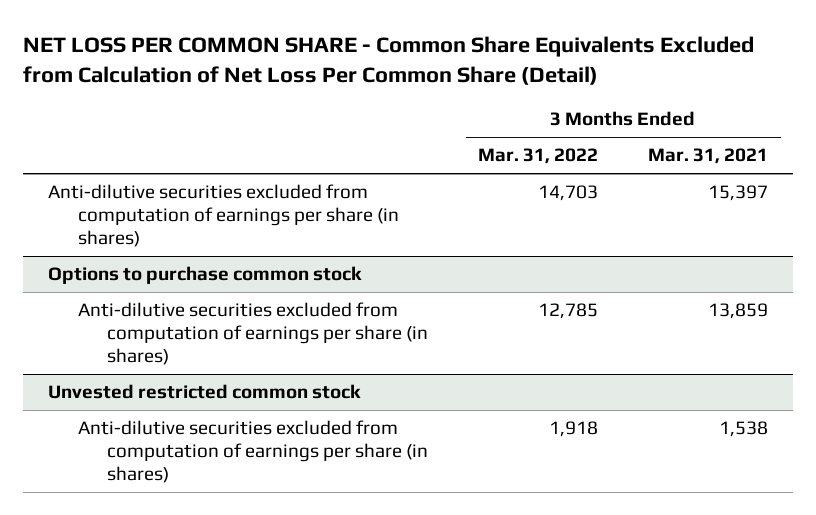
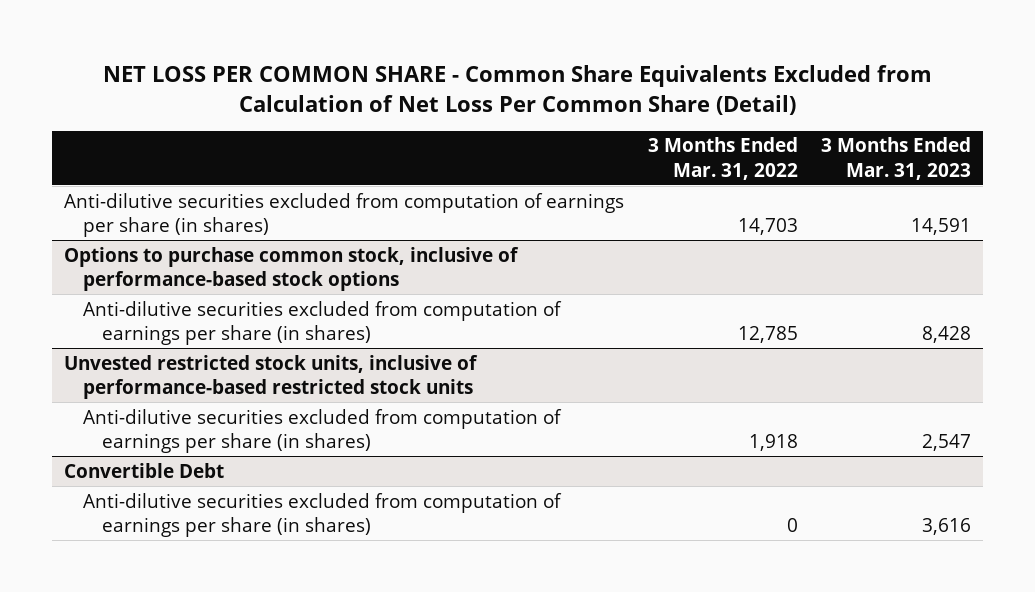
- | 3 Months Ended Mar. 31, 2022 | 3 Months Ended Mar. 31, 2021
+ | 3 Months Ended Mar. 31, 2022 | 3 Months Ended Mar. 31, 2023
- Options to purchase common stock
+ Options to purchase common stock, inclusive of performance-based stock options
- Unvested restricted common stock
+ Unvested restricted stock units, inclusive of performance-based restricted stock units
+ Convertible Debt
+ Anti-dilutive securities excluded from computation of earnings per share (in shares) | 0 | 3,616

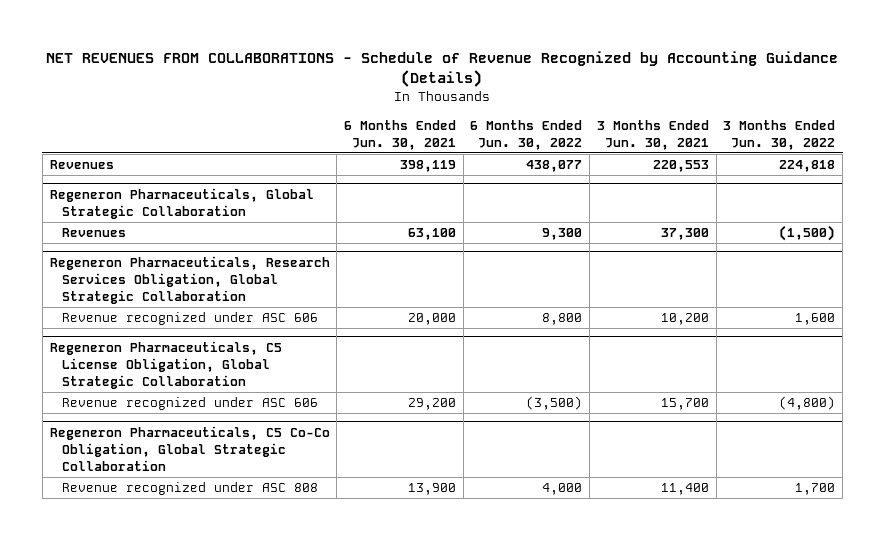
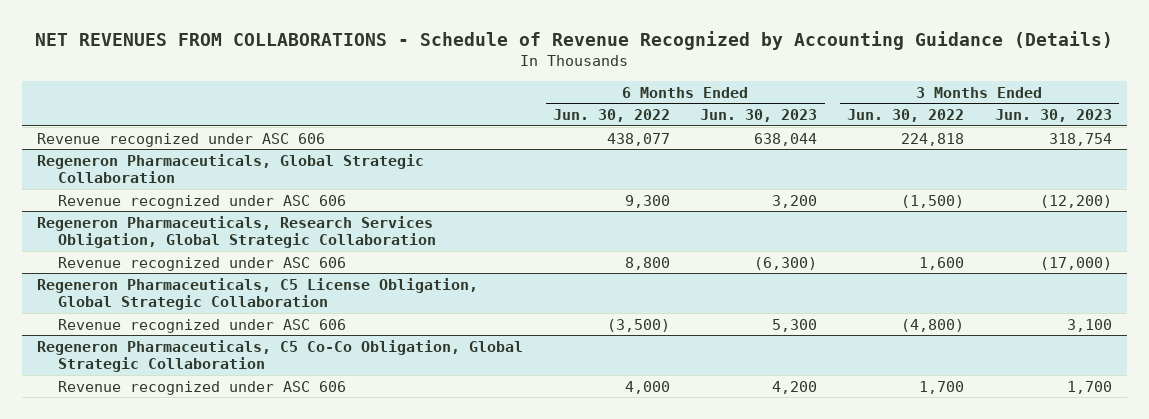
- | 6 Months Ended Jun. 30, 2021 | 6 Months Ended Jun. 30, 2022 | 3 Months Ended Jun. 30, 2021 | 3 Months Ended Jun. 30, 2022
+ | 6 Months Ended Jun. 30, 2022 | 6 Months Ended Jun. 30, 2023 | 3 Months Ended Jun. 30, 2022 | 3 Months Ended Jun. 30, 2023
- Revenues | 398,119 | 438,077 | 220,553 | 224,818
+ Revenue recognized under ASC 606 | 438,077 | 638,044 | 224,818 | 318,754
@ Regeneron Pharmaceuticals, Global Strategic Collaboration
- Revenues | 63,100 | 9,300 | 37,300 | (1,500)
+ Revenue recognized under ASC 606 | 9,300 | 3,200 | (1,500) | (12,200)
@ Regeneron Pharmaceuticals, C5 Co-Co Obligation, Global Strategic Collaboration
- Revenue recognized under ASC 808 | 13,900 | 4,000 | 11,400 | 1,700
+ Revenue recognized under ASC 606 | 4,000 | 4,200 | 1,700 | 1,700

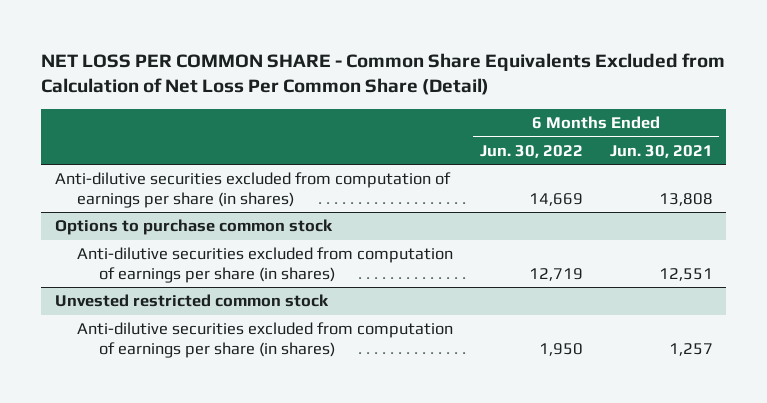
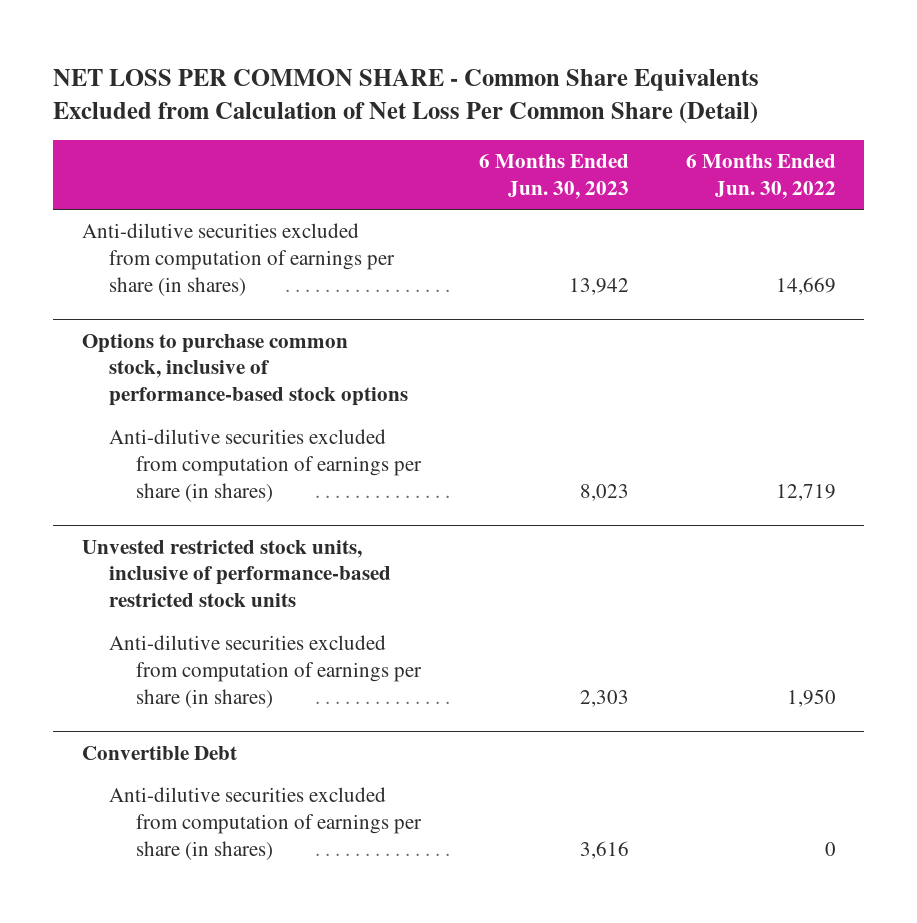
- | 6 Months Ended Jun. 30, 2022 | 6 Months Ended Jun. 30, 2021
+ | 6 Months Ended Jun. 30, 2023 | 6 Months Ended Jun. 30, 2022
- Options to purchase common stock
+ Options to purchase common stock, inclusive of performance-based stock options
- Unvested restricted common stock
+ Unvested restricted stock units, inclusive of performance-based restricted stock units
+ Convertible Debt
+ Anti-dilutive securities excluded from computation of earnings per share (in shares) | 3,616 | 0

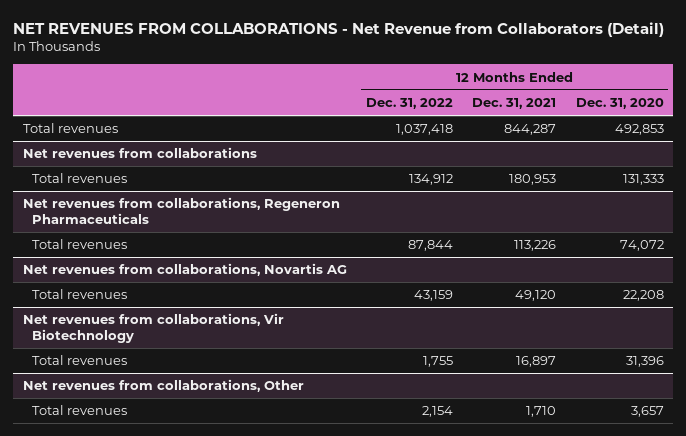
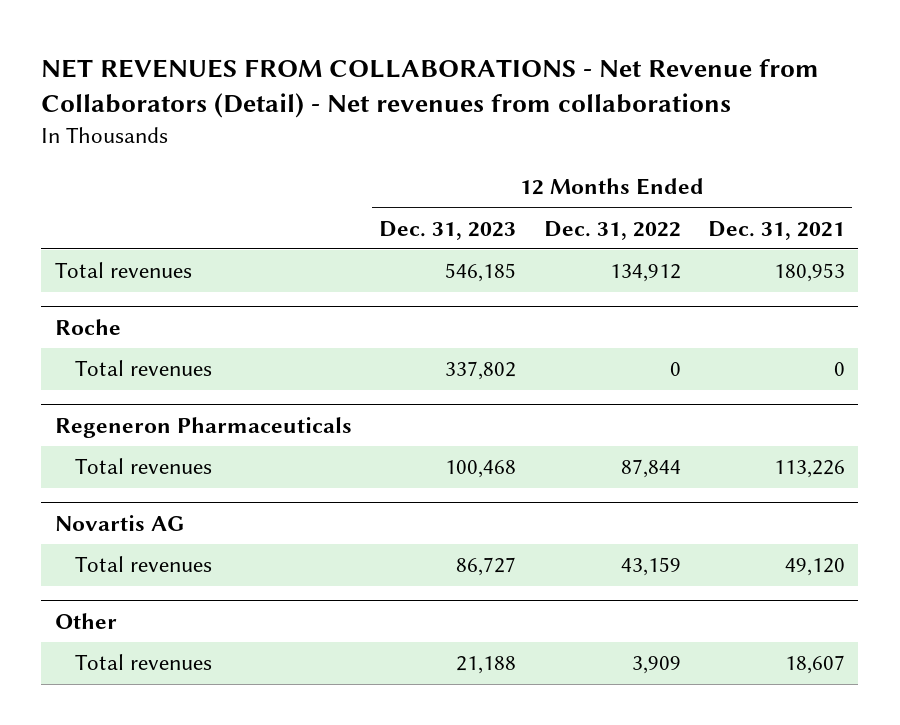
- NET REVENUES FROM COLLABORATIONS - Net Revenue from Collaborators (Detail)
+ NET REVENUES FROM COLLABORATIONS - Net Revenue from Collaborators (Detail) - Net revenues from collaborations
- | 12 Months Ended Dec. 31, 2022 | 12 Months Ended Dec. 31, 2021 | 12 Months Ended Dec. 31, 2020
+ | 12 Months Ended Dec. 31, 2023 | 12 Months Ended Dec. 31, 2022 | 12 Months Ended Dec. 31, 2021
- Total revenues | 1,037,418 | 844,287 | 492,853
- Net revenues from collaborations
- Net revenues from collaborations, Regeneron Pharmaceuticals
+ Roche
+ Total revenues | 337,802 | 0 | 0
+ Regeneron Pharmaceuticals
- Net revenues from collaborations, Novartis AG
+ Novartis AG
- Net revenues from collaborations, Vir Biotechnology
- Total revenues | 1,755 | 16,897 | 31,396
- Net revenues from collaborations, Other
- Total revenues | 2,154 | 1,710 | 3,657
+ Other
+ Total revenues | 21,188 | 3,909 | 18,607

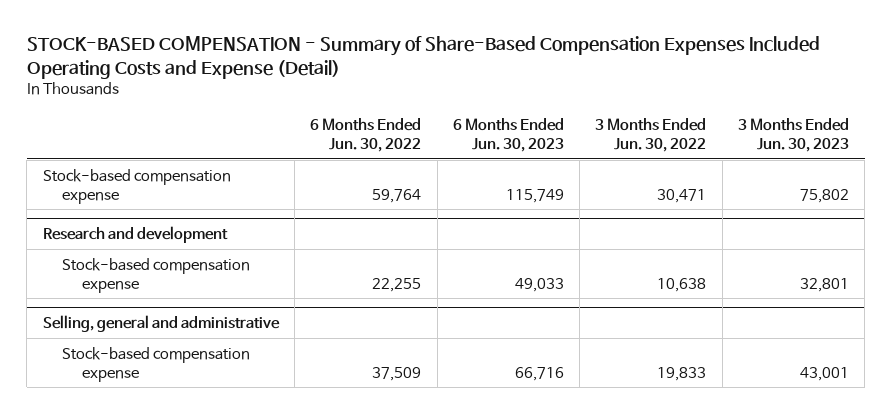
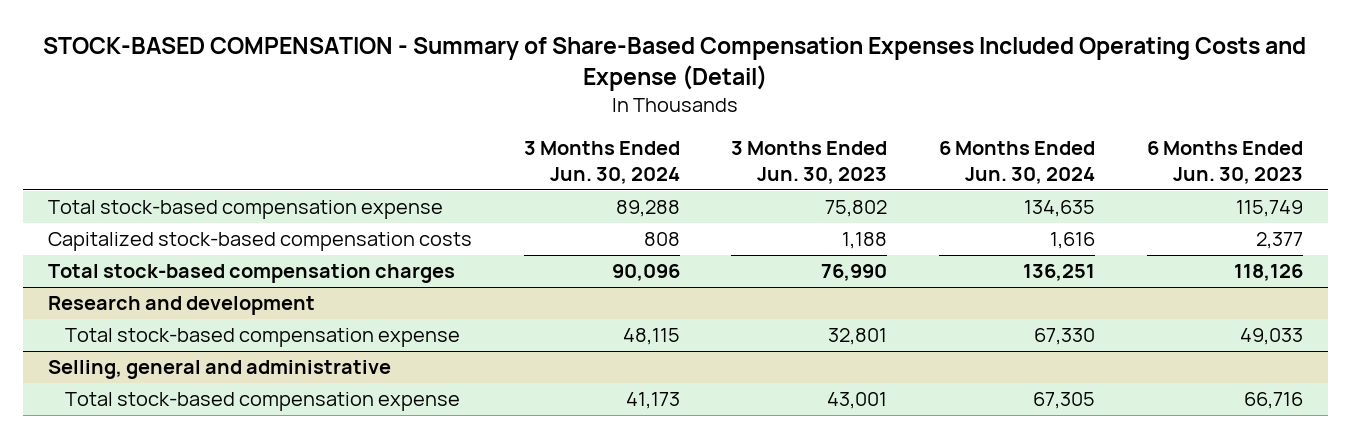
- | 6 Months Ended Jun. 30, 2022 | 6 Months Ended Jun. 30, 2023 | 3 Months Ended Jun. 30, 2022 | 3 Months Ended Jun. 30, 2023
+ | 3 Months Ended Jun. 30, 2024 | 3 Months Ended Jun. 30, 2023 | 6 Months Ended Jun. 30, 2024 | 6 Months Ended Jun. 30, 2023
- Stock-based compensation expense | 59,764 | 115,749 | 30,471 | 75,802
+ Total stock-based compensation expense | 89,288 | 75,802 | 134,635 | 115,749
+ Capitalized stock-based compensation costs | 808 | 1,188 | 1,616 | 2,377
+ Total stock-based compensation charges | 90,096 | 76,990 | 136,251 | 118,126
@ Research and development
- Stock-based compensation expense | 22,255 | 49,033 | 10,638 | 32,801
+ Total stock-based compensation expense | 48,115 | 32,801 | 67,330 | 49,033
@ Selling, general and administrative
- Stock-based compensation expense | 37,509 | 66,716 | 19,833 | 43,001
+ Total stock-based compensation expense | 41,173 | 43,001 | 67,305 | 66,716

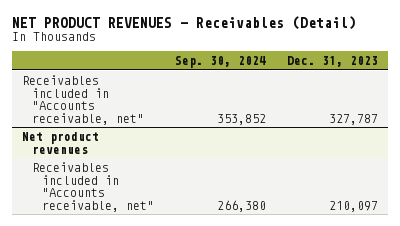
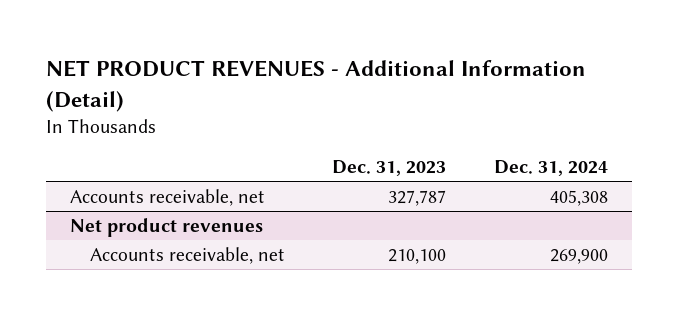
- NET PRODUCT REVENUES - Receivables (Detail)
+ NET PRODUCT REVENUES - Additional Information (Detail)
- | Sep. 30, 2024 | Dec. 31, 2023
+ | Dec. 31, 2023 | Dec. 31, 2024
- Receivables included in "Accounts receivable, net" | 353,852 | 327,787
+ Accounts receivable, net | 327,787 | 405,308
@ Net product revenues
- Receivables included in "Accounts receivable, net" | 266,380 | 210,097
+ Accounts receivable, net | 210,100 | 269,900

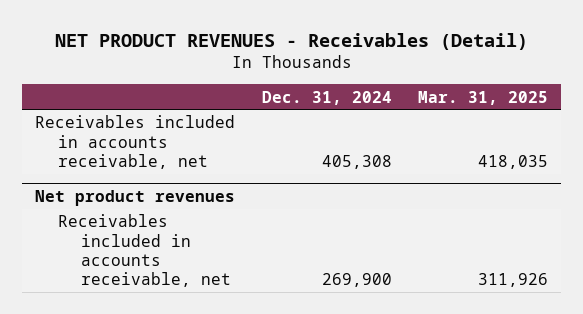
- NET PRODUCT REVENUES - Additional Information (Detail)
+ NET PRODUCT REVENUES - Receivables (Detail)
- | Dec. 31, 2023 | Dec. 31, 2024
+ | Dec. 31, 2024 | Mar. 31, 2025
- Accounts receivable, net | 327,787 | 405,308
+ Receivables included in accounts receivable, net | 405,308 | 418,035
@ Net product revenues
- Accounts receivable, net | 210,100 | 269,900
+ Receivables included in accounts receivable, net | 269,900 | 311,926

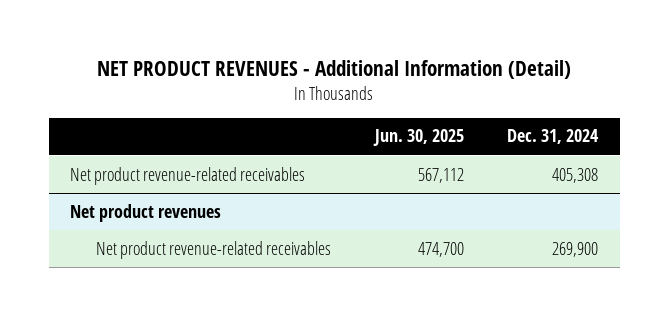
- NET PRODUCT REVENUES - Receivables (Detail)
+ NET PRODUCT REVENUES - Additional Information (Detail)
- | Dec. 31, 2024 | Mar. 31, 2025
+ | Jun. 30, 2025 | Dec. 31, 2024
- Receivables included in accounts receivable, net | 405,308 | 418,035
+ Net product revenue-related receivables | 567,112 | 405,308
@ Net product revenues
- Receivables included in accounts receivable, net | 269,900 | 311,926
+ Net product revenue-related receivables | 474,700 | 269,900

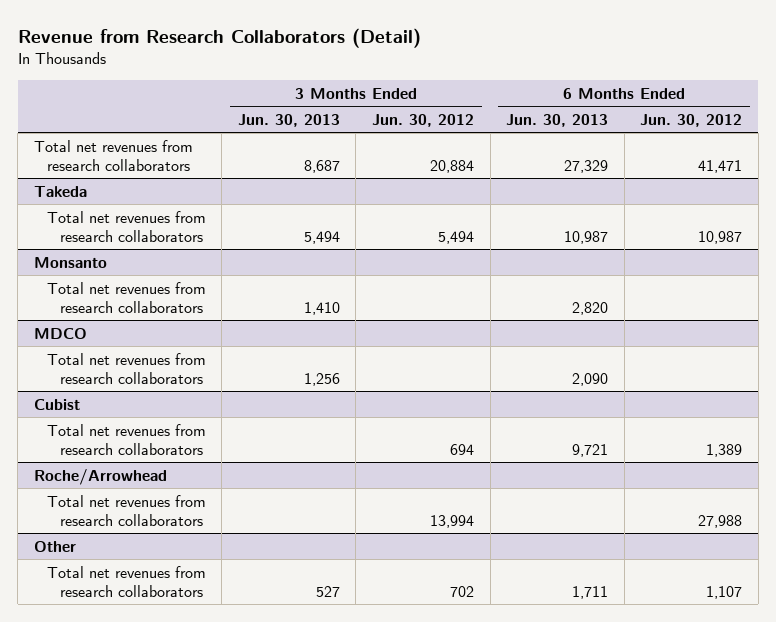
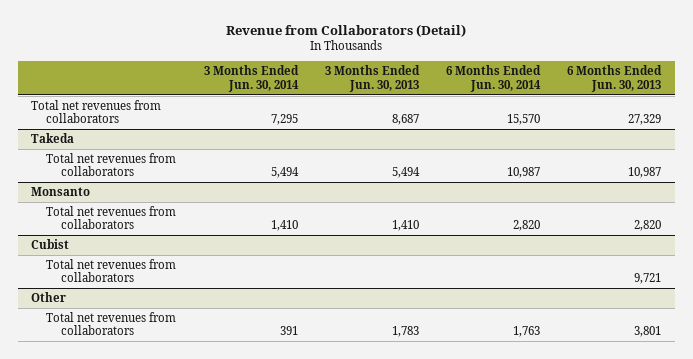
- Revenue from Research Collaborators (Detail)
+ Revenue from Collaborators (Detail)
- | 3 Months Ended Jun. 30, 2013 | 3 Months Ended Jun. 30, 2012 | 6 Months Ended Jun. 30, 2013 | 6 Months Ended Jun. 30, 2012
+ | 3 Months Ended Jun. 30, 2014 | 3 Months Ended Jun. 30, 2013 | 6 Months Ended Jun. 30, 2014 | 6 Months Ended Jun. 30, 2013
- Total net revenues from research collaborators | 8,687 | 20,884 | 27,329 | 41,471
+ Total net revenues from collaborators | 7,295 | 8,687 | 15,570 | 27,329
@ Takeda
- Total net revenues from research collaborators | 5,494 | 5,494 | 10,987 | 10,987
+ Total net revenues from collaborators | 5,494 | 5,494 | 10,987 | 10,987
@ Monsanto
- Total net revenues from research collaborators | 1,410 | | 2,820 |
- MDCO
- Total net revenues from research collaborators | 1,256 | | 2,090 |
@ Monsanto
+ Total net revenues from collaborators | 1,410 | 1,410 | 2,820 | 2,820
@ Cubist
- Total net revenues from research collaborators | | 694 | 9,721 | 1,389
- Roche/Arrowhead
- Total net revenues from research collaborators | | 13,994 | | 27,988
@ Cubist
+ Total net revenues from collaborators | | | | 9,721
@ Other
- Total net revenues from research collaborators | 527 | 702 | 1,711 | 1,107
+ Total net revenues from collaborators | 391 | 1,783 | 1,763 | 3,801

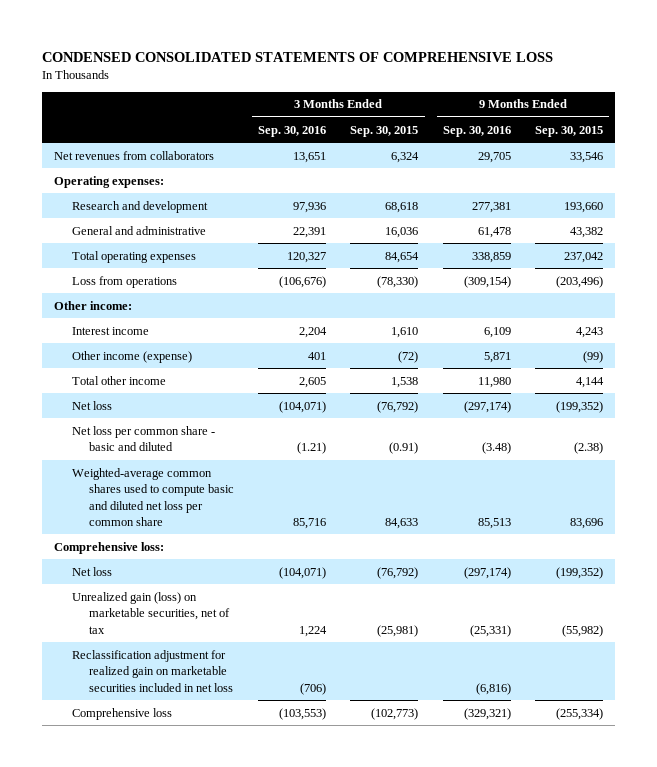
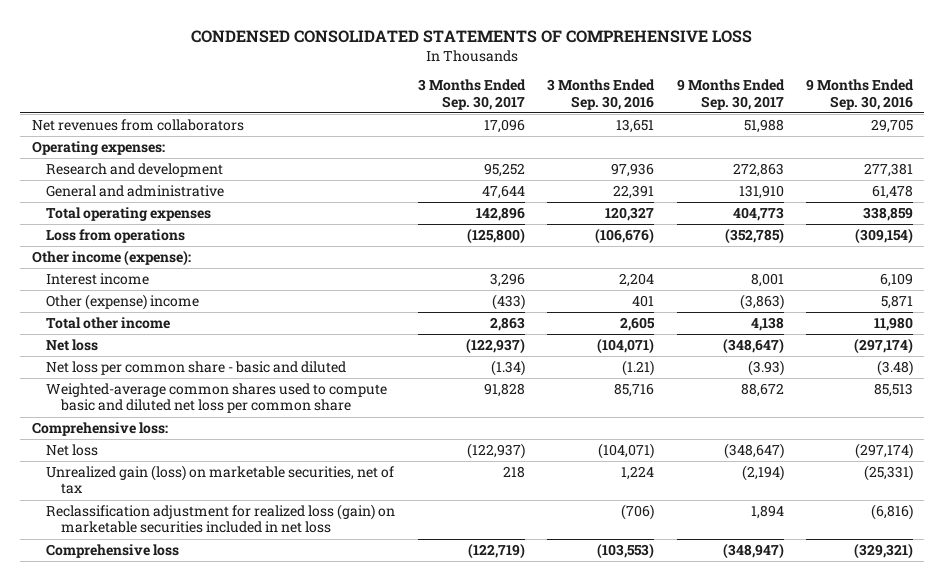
- | 3 Months Ended Sep. 30, 2016 | 3 Months Ended Sep. 30, 2015 | 9 Months Ended Sep. 30, 2016 | 9 Months Ended Sep. 30, 2015
+ | 3 Months Ended Sep. 30, 2017 | 3 Months Ended Sep. 30, 2016 | 9 Months Ended Sep. 30, 2017 | 9 Months Ended Sep. 30, 2016
- Other income:
+ Other income (expense):
- Other income (expense) | 401 | (72) | 5,871 | (99)
+ Other (expense) income | (433) | 401 | (3,863) | 5,871
- Reclassification adjustment for realized gain on marketable securities included in net loss | (706) | | (6,816) |
+ Reclassification adjustment for realized loss (gain) on marketable securities included in net loss | | (706) | 1,894 | (6,816)

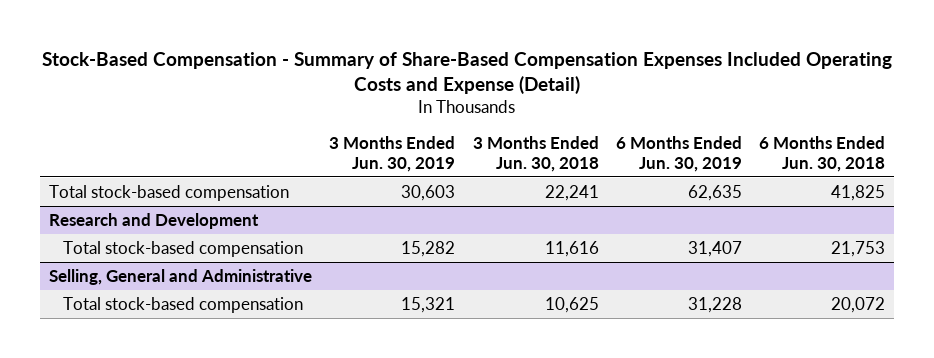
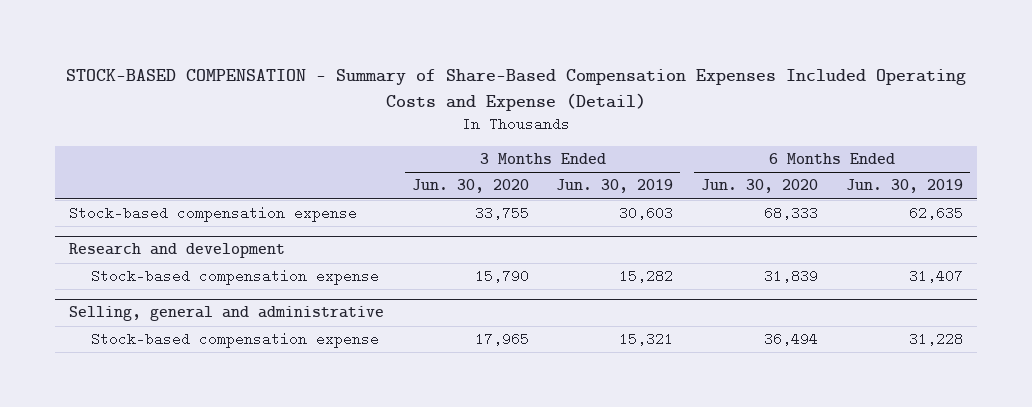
- Stock-Based Compensation - Summary of Share-Based Compensation Expenses Included Operating Costs and Expense (Detail)
+ STOCK-BASED COMPENSATION - Summary of Share-Based Compensation Expenses Included Operating Costs and Expense (Detail)
- | 3 Months Ended Jun. 30, 2019 | 3 Months Ended Jun. 30, 2018 | 6 Months Ended Jun. 30, 2019 | 6 Months Ended Jun. 30, 2018
+ | 3 Months Ended Jun. 30, 2020 | 3 Months Ended Jun. 30, 2019 | 6 Months Ended Jun. 30, 2020 | 6 Months Ended Jun. 30, 2019
- Total stock-based compensation | 30,603 | 22,241 | 62,635 | 41,825
- Research and Development
- Total stock-based compensation | 15,282 | 11,616 | 31,407 | 21,753
- Selling, General and Administrative
- Total stock-based compensation | 15,321 | 10,625 | 31,228 | 20,072
+ Stock-based compensation expense | 33,755 | 30,603 | 68,333 | 62,635
+ Research and development
+ Stock-based compensation expense | 15,790 | 15,282 | 31,839 | 31,407
+ Selling, general and administrative
+ Stock-based compensation expense | 17,965 | 15,321 | 36,494 | 31,228

